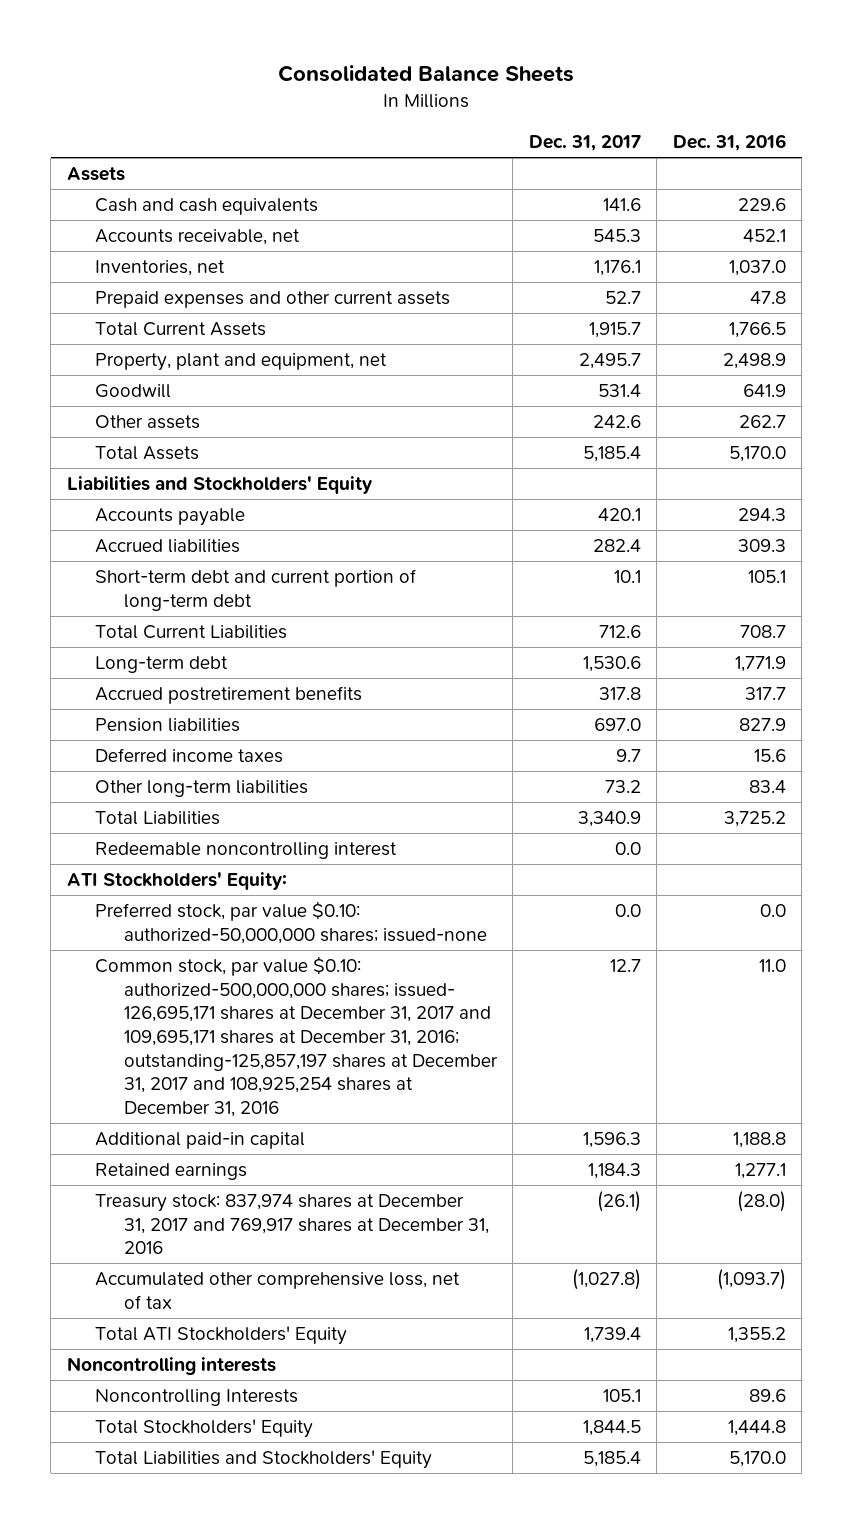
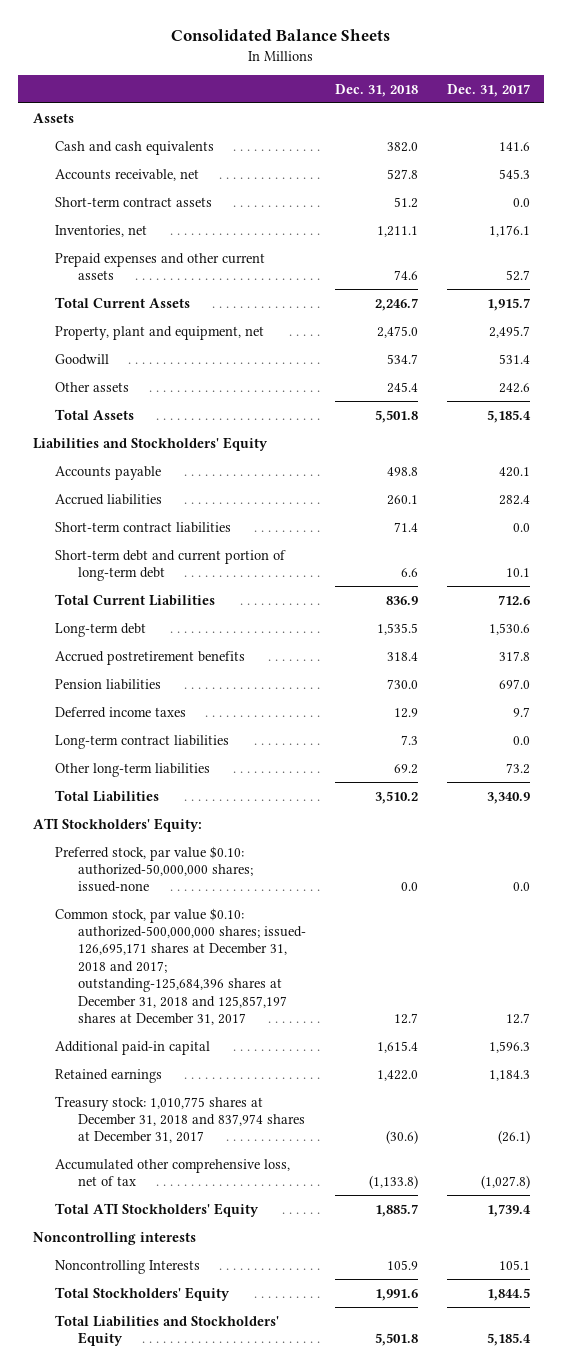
- | Dec. 31, 2017 | Dec. 31, 2016
+ | Dec. 31, 2018 | Dec. 31, 2017
+ Short-term contract assets | 51.2 | 0.0
+ Short-term contract liabilities | 71.4 | 0.0
+ Long-term contract liabilities | 7.3 | 0.0
- Redeemable noncontrolling interest | 0.0 |
- Common stock, par value $0.10: authorized-500,000,000 shares; issued- 126,695,171 shares at December 31, 2017 and 109,695,171 shares at December 31, 2016; outstanding-125,857,197 shares at December 31, 2017 and 108,925,254 shares at December 31, 2016 | 12.7 | 11.0
+ Common stock, par value $0.10: authorized-500,000,000 shares; issued- 126,695,171 shares at December 31, 2018 and 2017; outstanding-125,684,396 shares at December 31, 2018 and 125,857,197 shares at December 31, 2017 | 12.7 | 12.7
- Treasury stock: 837,974 shares at December 31, 2017 and 769,917 shares at December 31, 2016 | (26.1) | (28.0)
+ Treasury stock: 1,010,775 shares at December 31, 2018 and 837,974 shares at December 31, 2017 | (30.6) | (26.1)

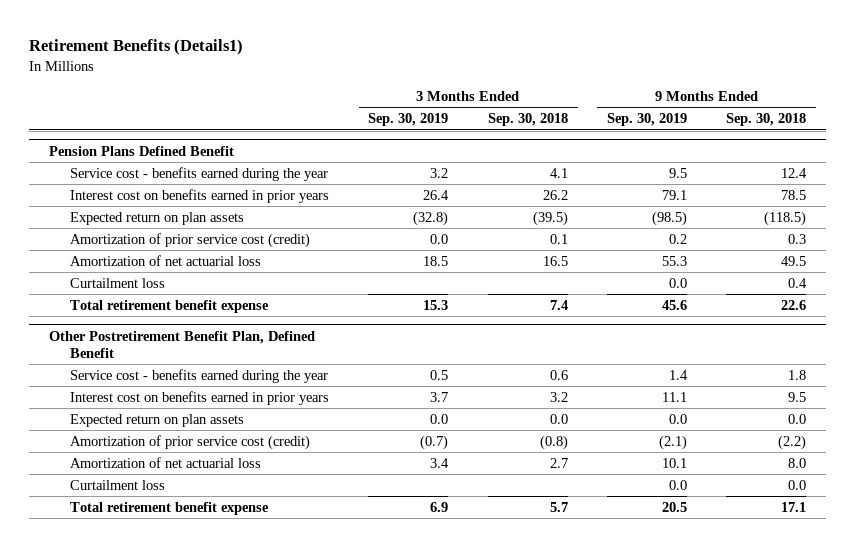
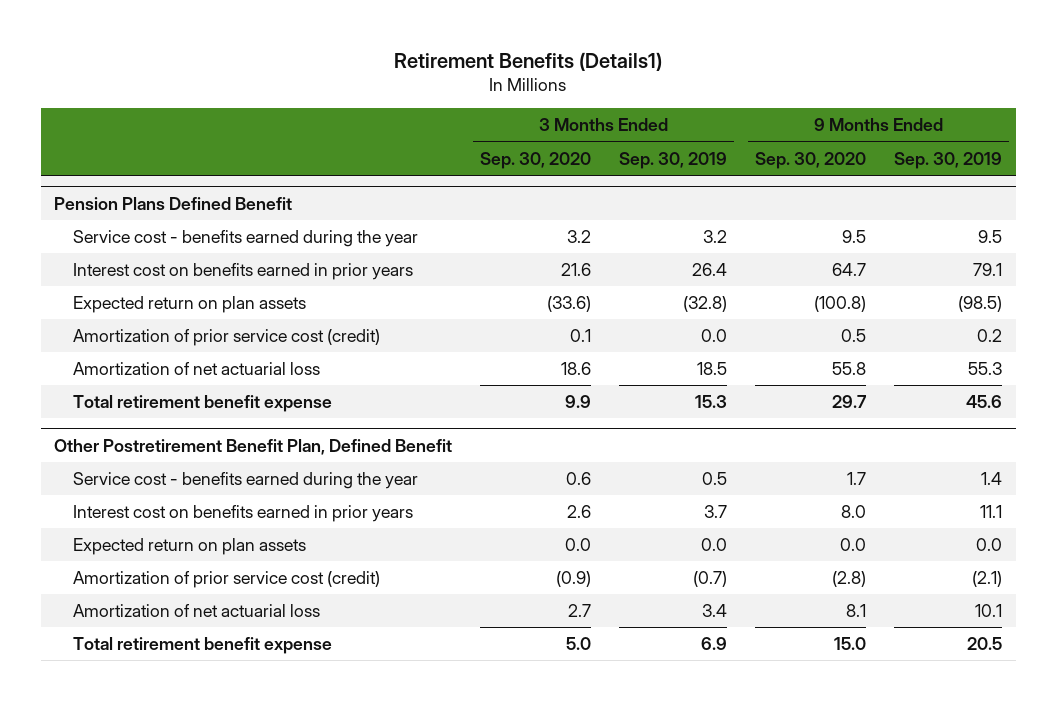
- | 3 Months Ended Sep. 30, 2019 | 3 Months Ended Sep. 30, 2018 | 9 Months Ended Sep. 30, 2019 | 9 Months Ended Sep. 30, 2018
+ | 3 Months Ended Sep. 30, 2020 | 3 Months Ended Sep. 30, 2019 | 9 Months Ended Sep. 30, 2020 | 9 Months Ended Sep. 30, 2019
@ Pension Plans Defined Benefit
- Curtailment loss | | | 0.0 | 0.4
@ Other Postretirement Benefit Plan, Defined Benefit
- Curtailment loss | | | 0.0 | 0.0

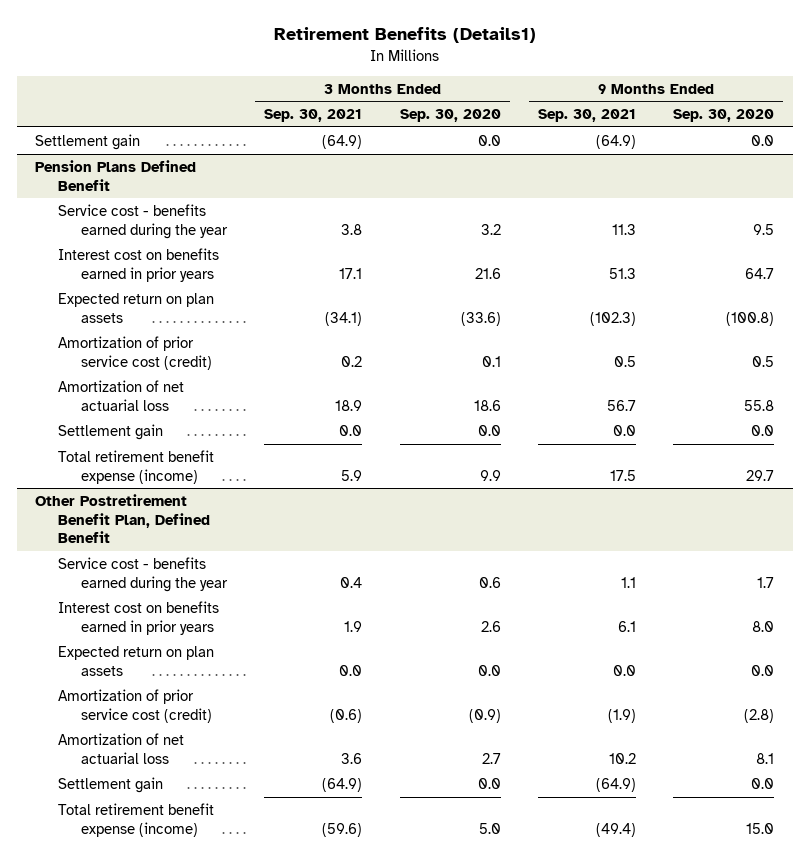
- | 3 Months Ended Sep. 30, 2020 | 3 Months Ended Sep. 30, 2019 | 9 Months Ended Sep. 30, 2020 | 9 Months Ended Sep. 30, 2019
+ | 3 Months Ended Sep. 30, 2021 | 3 Months Ended Sep. 30, 2020 | 9 Months Ended Sep. 30, 2021 | 9 Months Ended Sep. 30, 2020
+ Settlement gain | (64.9) | 0.0 | (64.9) | 0.0
@ Pension Plans Defined Benefit
- Total retirement benefit expense | 9.9 | 15.3 | 29.7 | 45.6
+ Settlement gain | 0.0 | 0.0 | 0.0 | 0.0
+ Total retirement benefit expense (income) | 5.9 | 9.9 | 17.5 | 29.7
@ Other Postretirement Benefit Plan, Defined Benefit
- Total retirement benefit expense | 5.0 | 6.9 | 15.0 | 20.5
+ Settlement gain | (64.9) | 0.0 | (64.9) | 0.0
+ Total retirement benefit expense (income) | (59.6) | 5.0 | (49.4) | 15.0

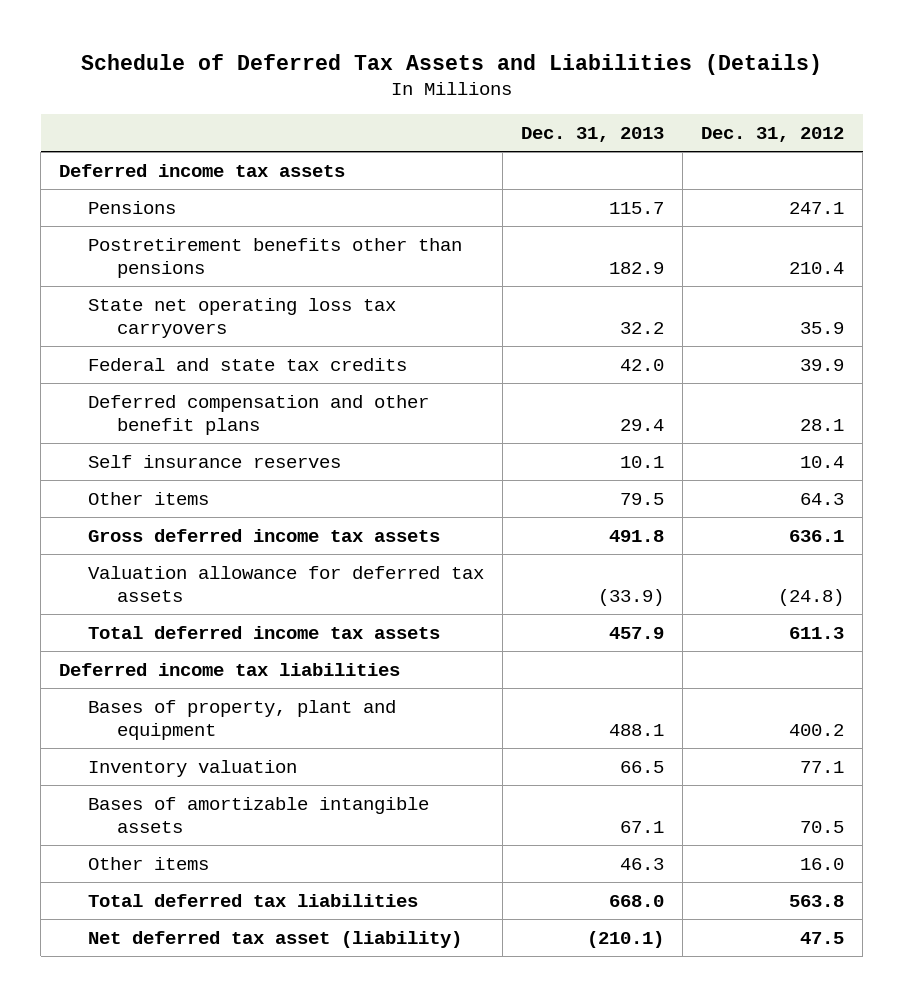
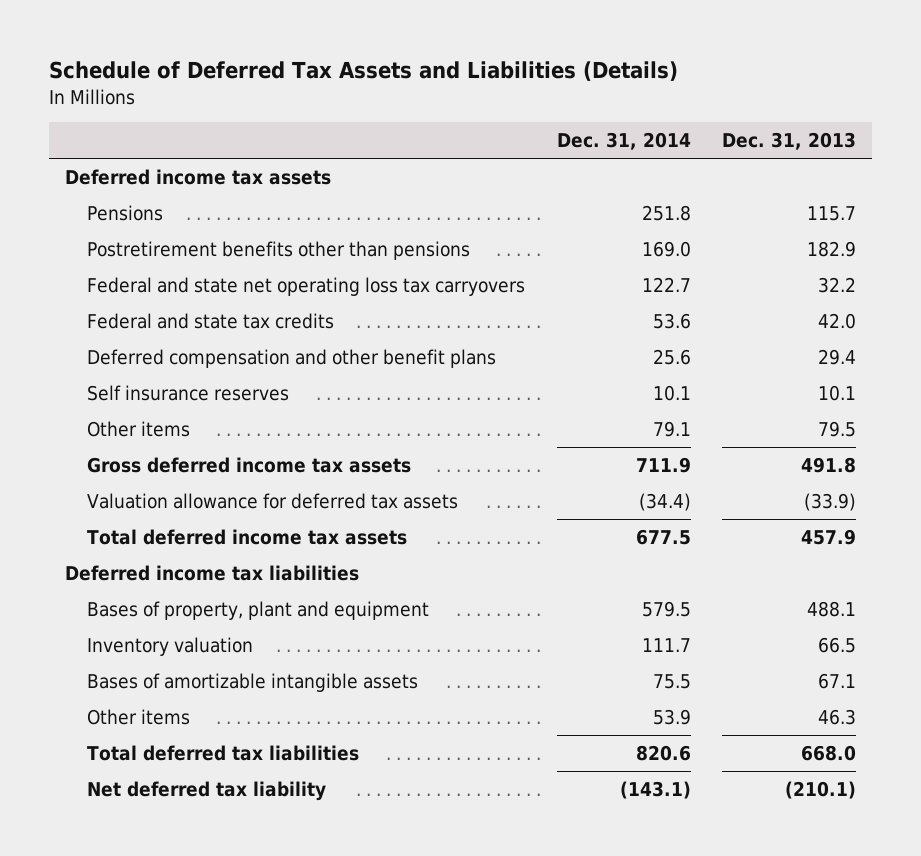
- | Dec. 31, 2013 | Dec. 31, 2012
+ | Dec. 31, 2014 | Dec. 31, 2013
- State net operating loss tax carryovers | 32.2 | 35.9
+ Federal and state net operating loss tax carryovers | 122.7 | 32.2
- Net deferred tax asset (liability) | (210.1) | 47.5
+ Net deferred tax liability | (143.1) | (210.1)

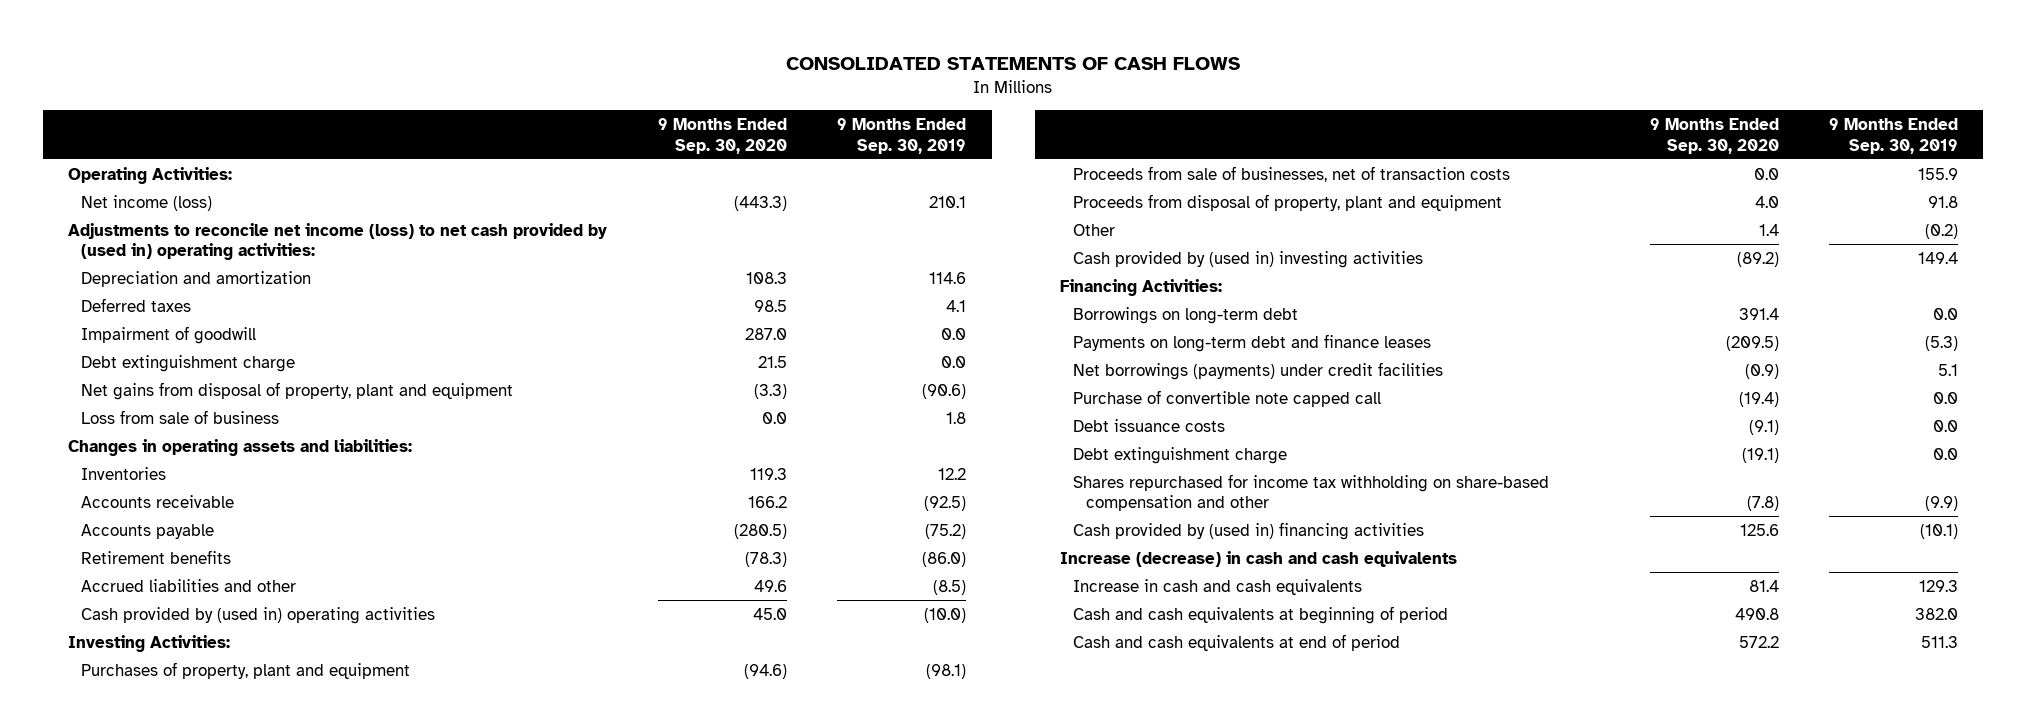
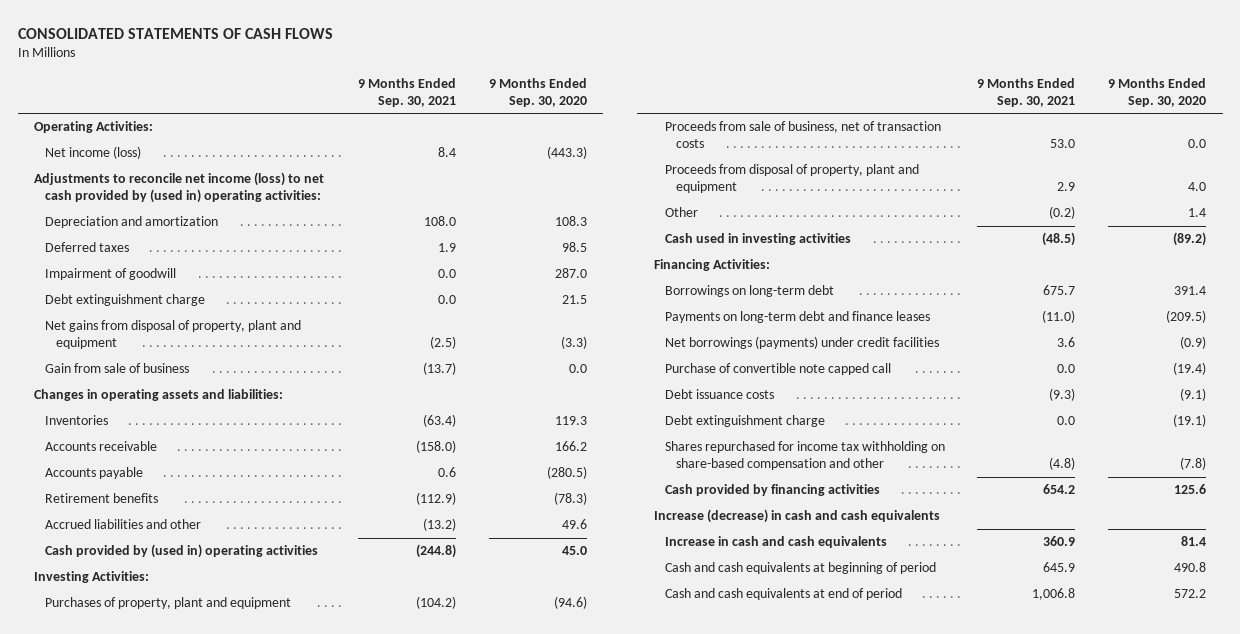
- | 9 Months Ended Sep. 30, 2020 | 9 Months Ended Sep. 30, 2019
+ | 9 Months Ended Sep. 30, 2021 | 9 Months Ended Sep. 30, 2020
- Loss from sale of business | 0.0 | 1.8
+ Gain from sale of business | (13.7) | 0.0
- Proceeds from sale of businesses, net of transaction costs | 0.0 | 155.9
+ Proceeds from sale of business, net of transaction costs | 53.0 | 0.0
- Cash provided by (used in) investing activities | (89.2) | 149.4
+ Cash used in investing activities | (48.5) | (89.2)
- Cash provided by (used in) financing activities | 125.6 | (10.1)
+ Cash provided by financing activities | 654.2 | 125.6

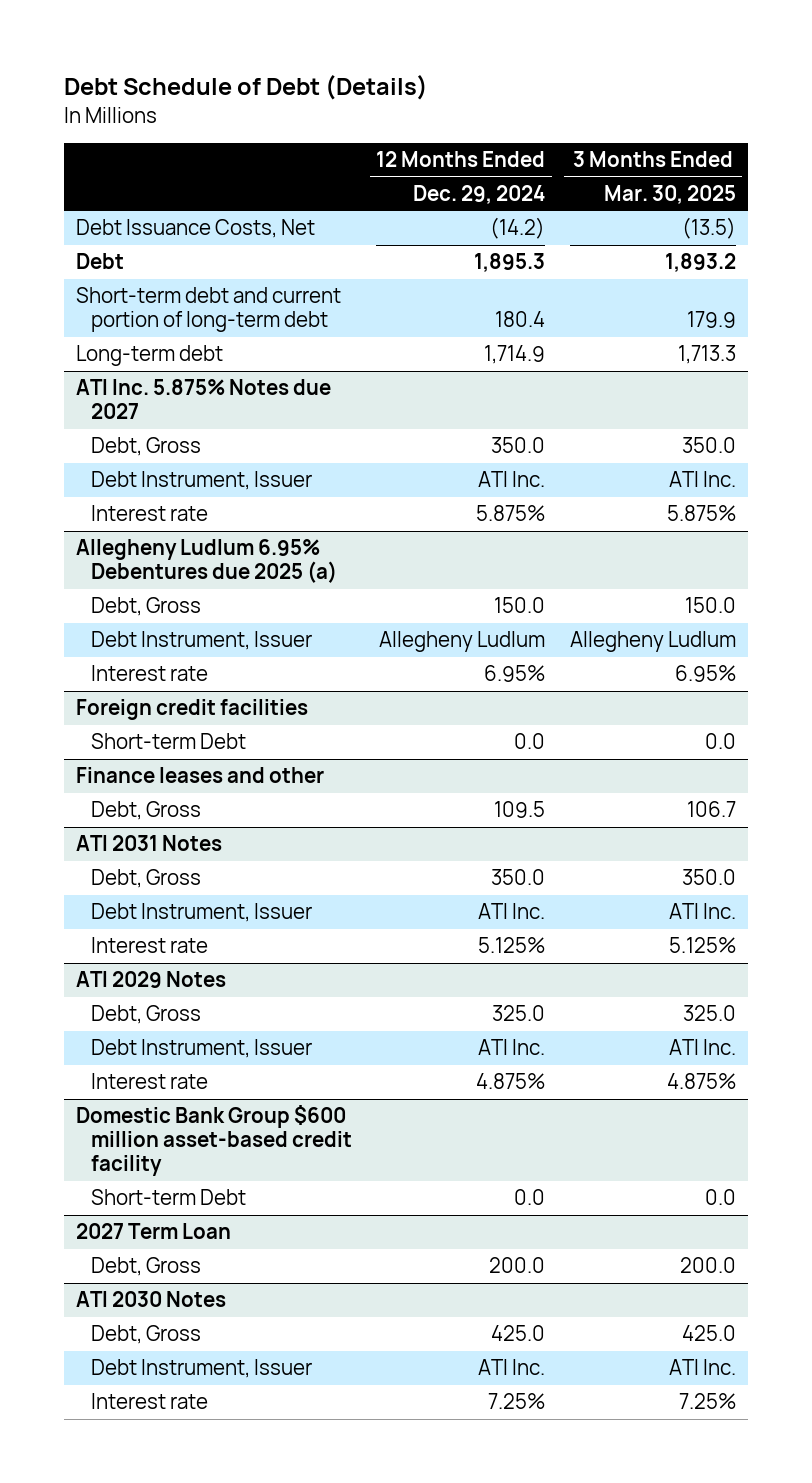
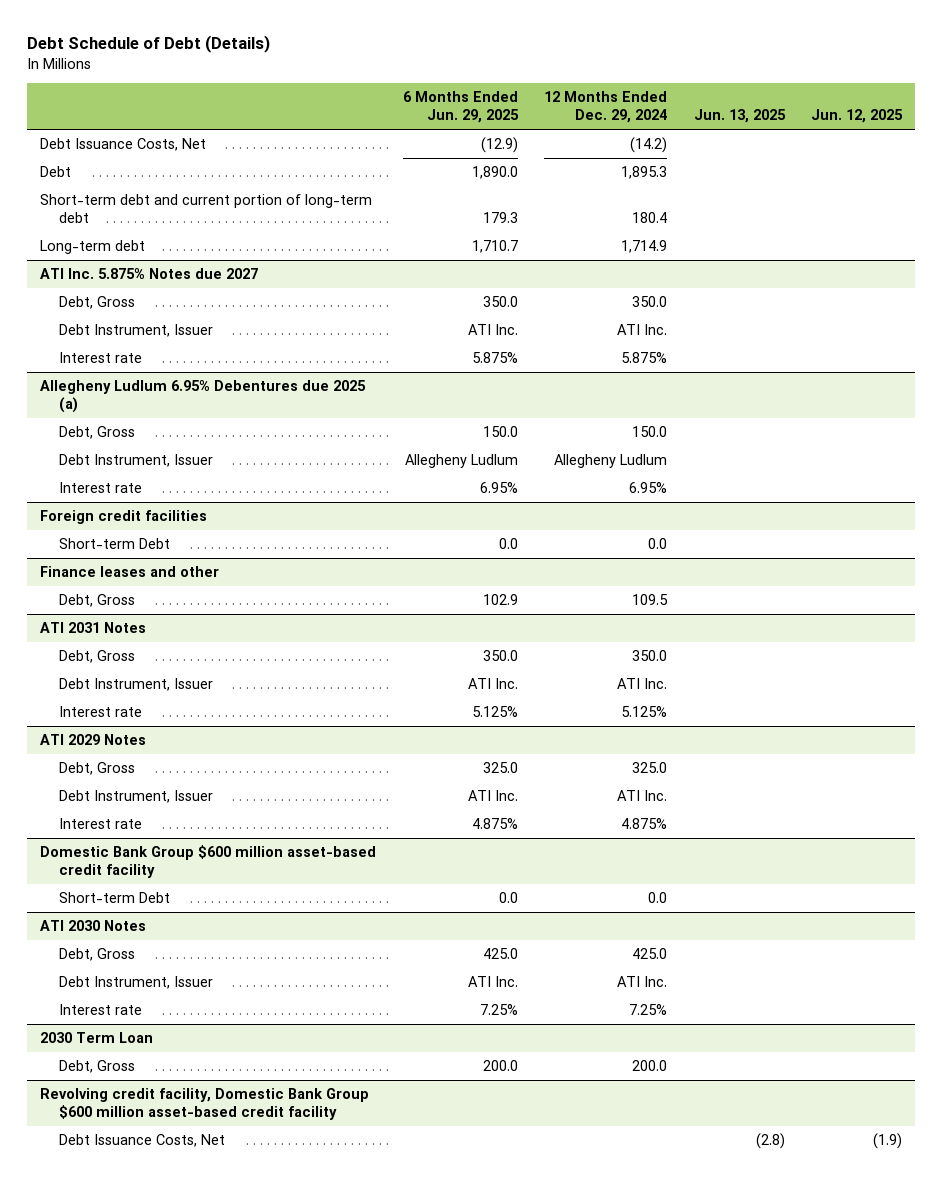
- | 12 Months Ended Dec. 29, 2024 | 3 Months Ended Mar. 30, 2025
+ | 6 Months Ended Jun. 29, 2025 | 12 Months Ended Dec. 29, 2024 | Jun. 13, 2025 | Jun. 12, 2025
- 2027 Term Loan
- Debt, Gross | 200.0 | 200.0
+ 2030 Term Loan
+ Debt, Gross | 200.0 | 200.0 | |
+ Revolving credit facility, Domestic Bank Group $600 million asset-based credit facility
+ Debt Issuance Costs, Net | | | (2.8) | (1.9)

